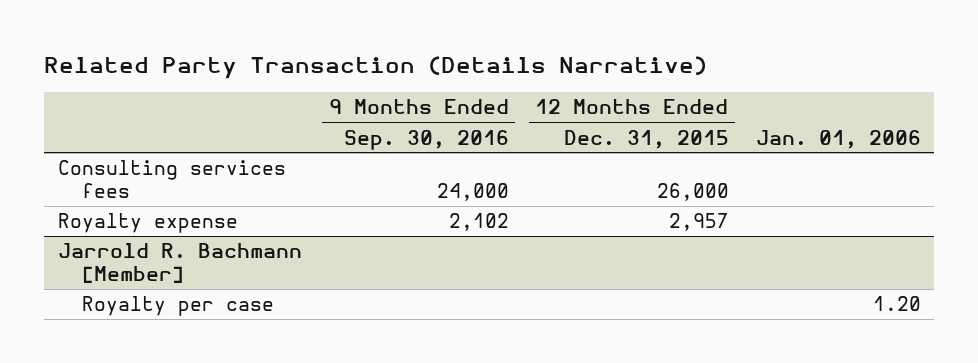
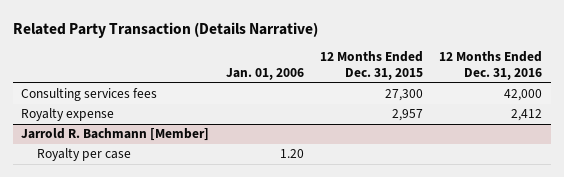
- | 9 Months Ended Sep. 30, 2016 | 12 Months Ended Dec. 31, 2015 | Jan. 01, 2006
+ | Jan. 01, 2006 | 12 Months Ended Dec. 31, 2015 | 12 Months Ended Dec. 31, 2016
- Consulting services fees | 24,000 | 26,000 |
+ Consulting services fees | | 27,300 | 42,000

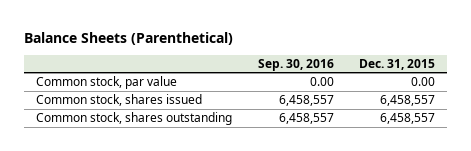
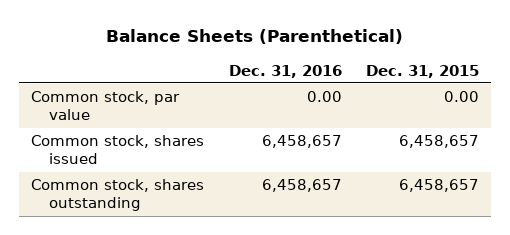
- | Sep. 30, 2016 | Dec. 31, 2015
+ | Dec. 31, 2016 | Dec. 31, 2015
- Common stock, shares issued | 6,458,557 | 6,458,557
- Common stock, shares outstanding | 6,458,557 | 6,458,557
+ Common stock, shares issued | 6,458,657 | 6,458,657
+ Common stock, shares outstanding | 6,458,657 | 6,458,657

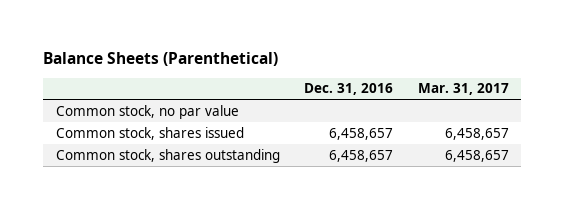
- | Dec. 31, 2016 | Dec. 31, 2015
+ | Dec. 31, 2016 | Mar. 31, 2017
- Common stock, par value | 0.00 | 0.00
+ Common stock, no par value

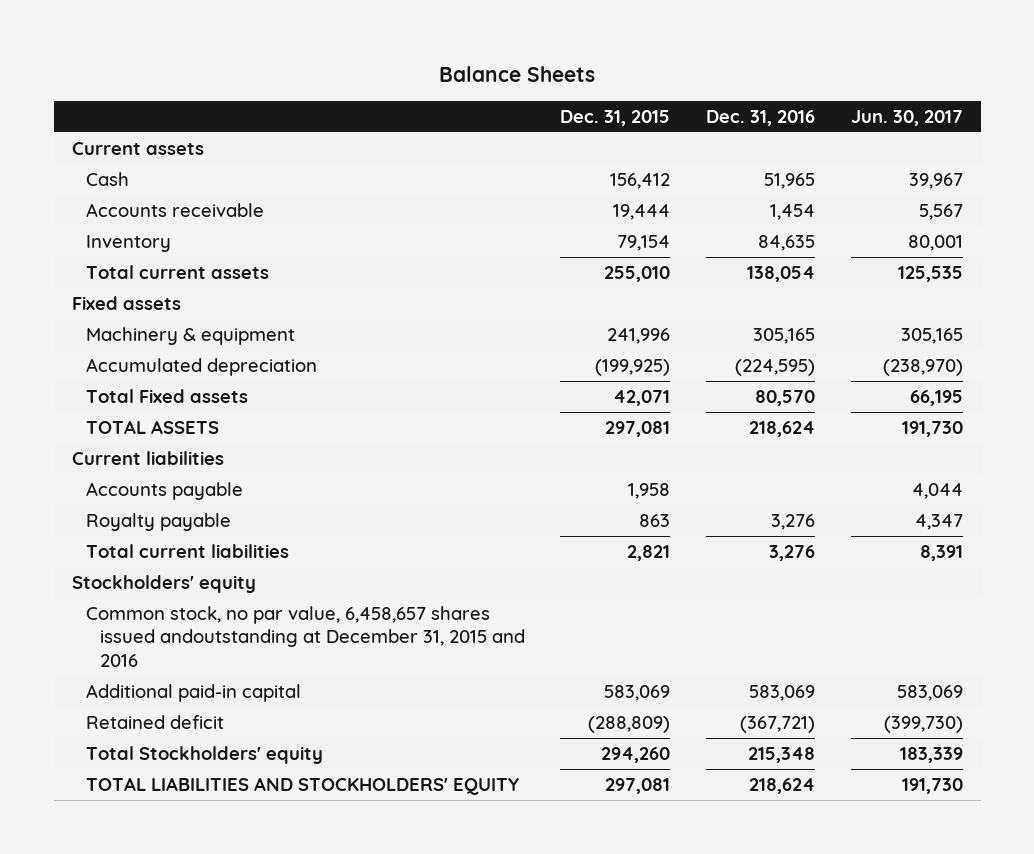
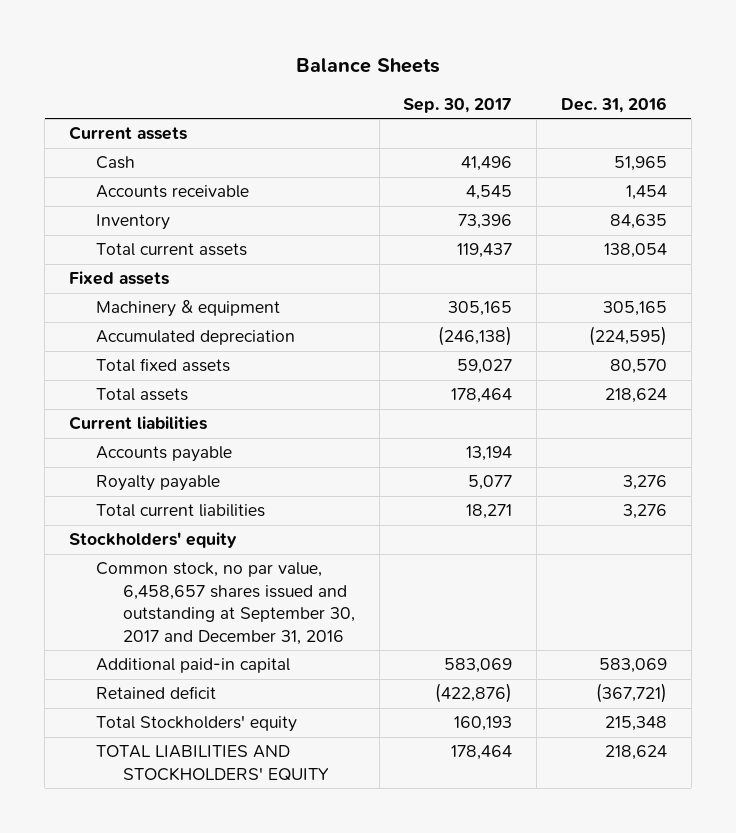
- | Dec. 31, 2015 | Dec. 31, 2016 | Jun. 30, 2017
+ | Sep. 30, 2017 | Dec. 31, 2016
- Total Fixed assets | 42,071 | 80,570 | 66,195
- TOTAL ASSETS | 297,081 | 218,624 | 191,730
+ Total fixed assets | 59,027 | 80,570
+ Total assets | 178,464 | 218,624
- Common stock, no par value, 6,458,657 shares issued andoutstanding at December 31, 2015 and 2016
+ Common stock, no par value, 6,458,657 shares issued and outstanding at September 30, 2017 and December 31, 2016

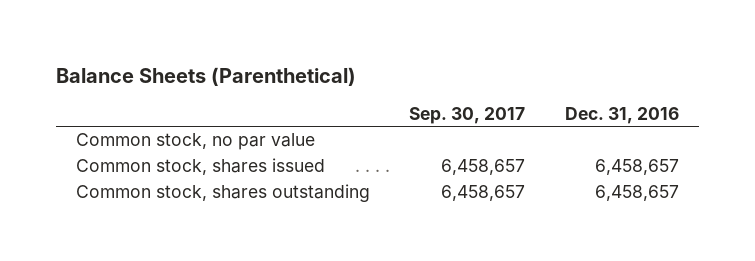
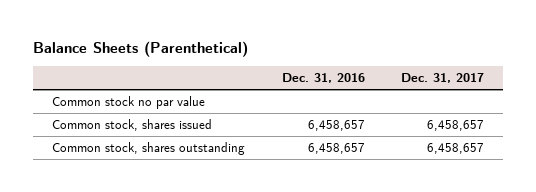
- | Sep. 30, 2017 | Dec. 31, 2016
+ | Dec. 31, 2016 | Dec. 31, 2017
- Common stock, no par value
+ Common stock no par value

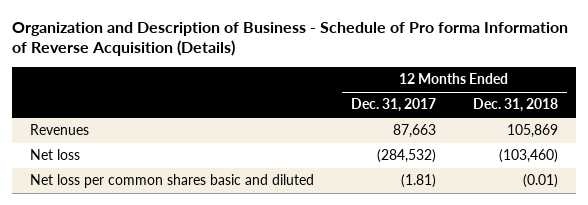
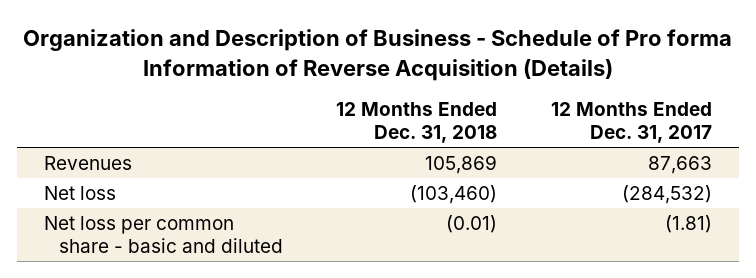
- | 12 Months Ended Dec. 31, 2017 | 12 Months Ended Dec. 31, 2018
+ | 12 Months Ended Dec. 31, 2018 | 12 Months Ended Dec. 31, 2017
- Net loss per common shares basic and diluted | (1.81) | (0.01)
+ Net loss per common share - basic and diluted | (0.01) | (1.81)

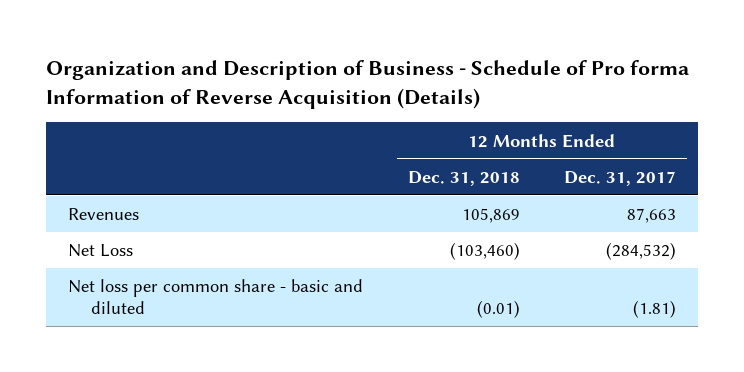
- Net loss | (103,460) | (284,532)
+ Net Loss | (103,460) | (284,532)

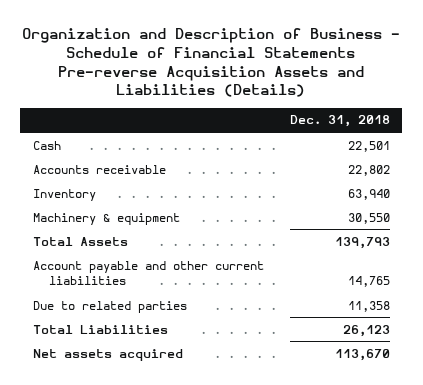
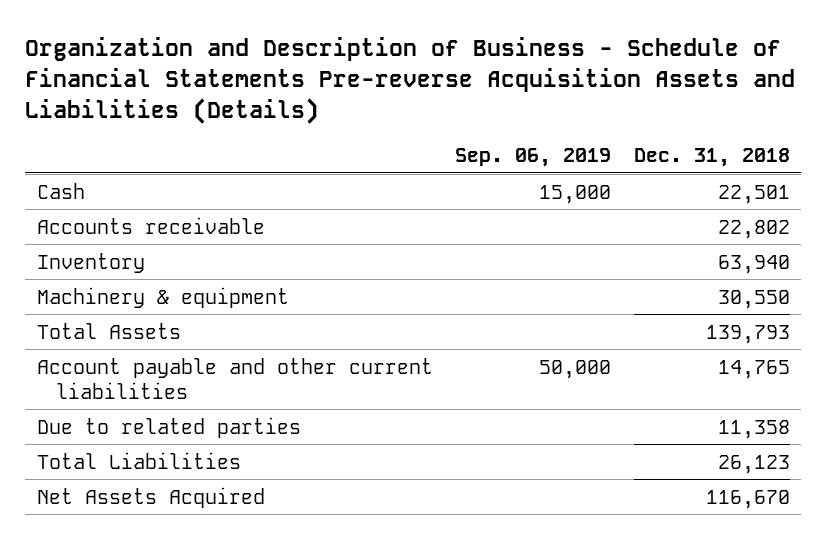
- | Dec. 31, 2018
+ | Sep. 06, 2019 | Dec. 31, 2018
- Net assets acquired | 113,670
+ Net Assets Acquired | | 116,670

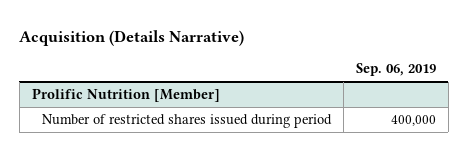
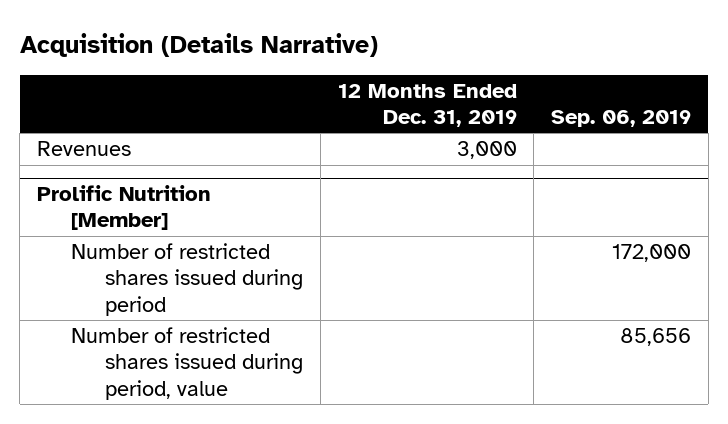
- | Sep. 06, 2019
+ | 12 Months Ended Dec. 31, 2019 | Sep. 06, 2019
+ Revenues | 3,000 |
@ Prolific Nutrition [Member]
- Number of restricted shares issued during period | 400,000
+ Number of restricted shares issued during period | | 172,000
+ Number of restricted shares issued during period, value | | 85,656

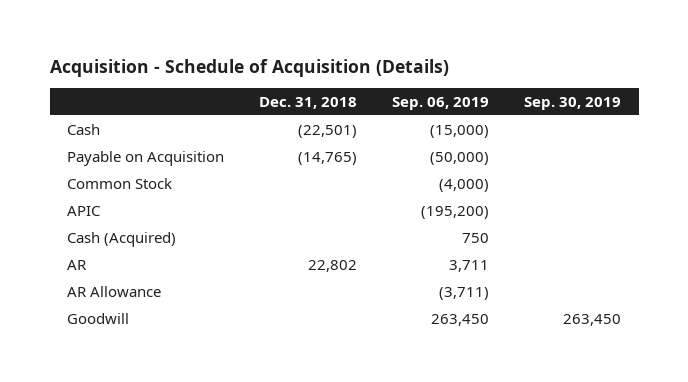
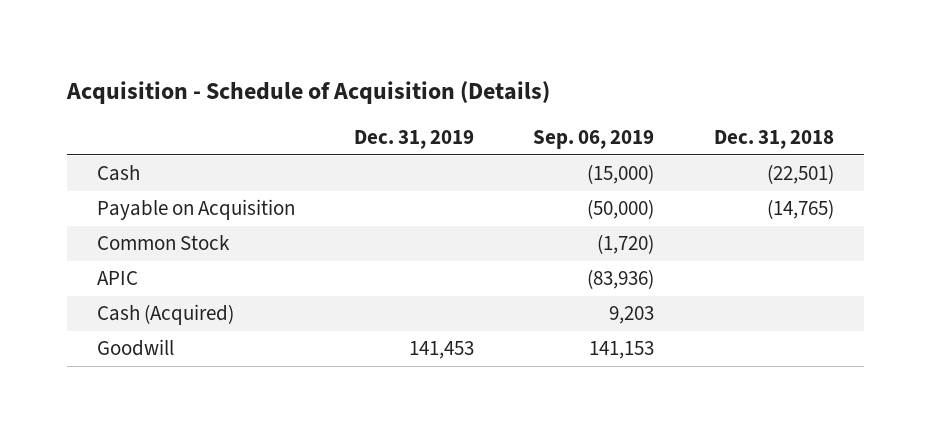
- | Dec. 31, 2018 | Sep. 06, 2019 | Sep. 30, 2019
+ | Dec. 31, 2019 | Sep. 06, 2019 | Dec. 31, 2018
- Common Stock | | (4,000) |
- APIC | | (195,200) |
- Cash (Acquired) | | 750 |
- AR | 22,802 | 3,711 |
- AR Allowance | | (3,711) |
- Goodwill | | 263,450 | 263,450
+ Common Stock | | (1,720) |
+ APIC | | (83,936) |
+ Cash (Acquired) | | 9,203 |
+ Goodwill | 141,453 | 141,153 |

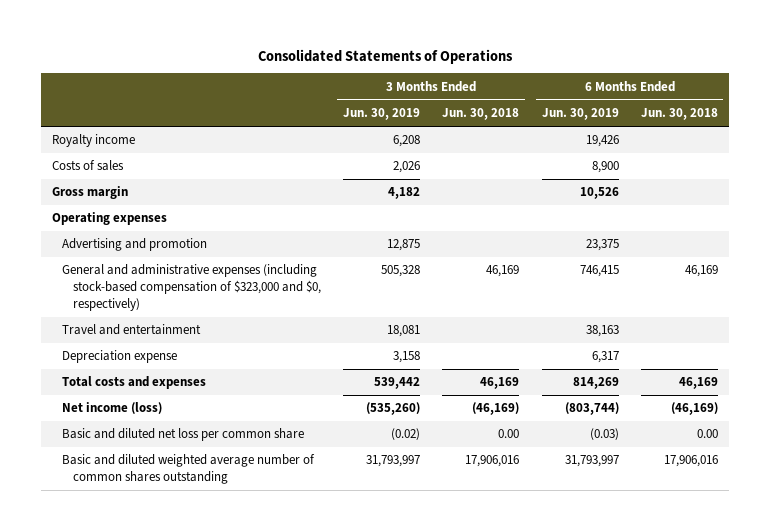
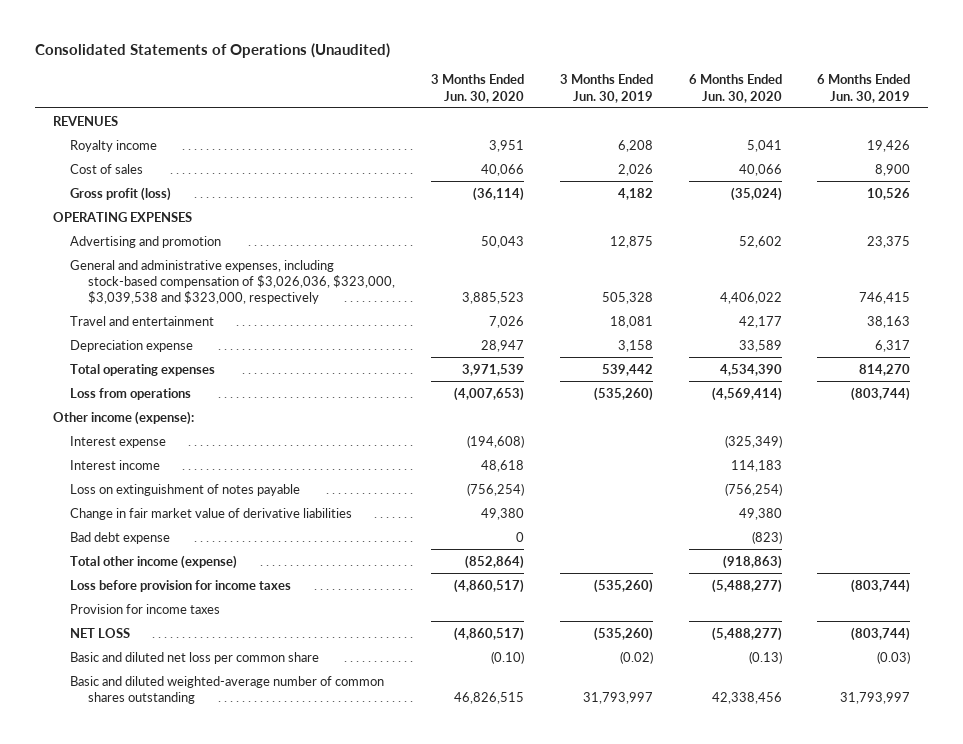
- Consolidated Statements of Operations
+ Consolidated Statements of Operations (Unaudited)
- | 3 Months Ended Jun. 30, 2019 | 3 Months Ended Jun. 30, 2018 | 6 Months Ended Jun. 30, 2019 | 6 Months Ended Jun. 30, 2018
+ | 3 Months Ended Jun. 30, 2020 | 3 Months Ended Jun. 30, 2019 | 6 Months Ended Jun. 30, 2020 | 6 Months Ended Jun. 30, 2019
+ REVENUES
- Costs of sales | 2,026 | | 8,900 |
- Gross margin | 4,182 | | 10,526 |
- Operating expenses
+ Cost of sales | 40,066 | 2,026 | 40,066 | 8,900
+ Gross profit (loss) | (36,114) | 4,182 | (35,024) | 10,526
+ OPERATING EXPENSES
- General and administrative expenses (including stock-based compensation of $323,000 and $0, respectively) | 505,328 | 46,169 | 746,415 | 46,169
+ General and administrative expenses, including stock-based compensation of $3,026,036, $323,000, $3,039,538 and $323,000, respectively | 3,885,523 | 505,328 | 4,406,022 | 746,415
- Total costs and expenses | 539,442 | 46,169 | 814,269 | 46,169
- Net income (loss) | (535,260) | (46,169) | (803,744) | (46,169)
+ Total operating expenses | 3,971,539 | 539,442 | 4,534,390 | 814,270
+ Loss from operations | (4,007,653) | (535,260) | (4,569,414) | (803,744)
+ Other income (expense):
+ Interest expense | (194,608) | | (325,349) |
+ Interest income | 48,618 | | 114,183 |
+ Loss on extinguishment of notes payable | (756,254) | | (756,254) |
+ Change in fair market value of derivative liabilities | 49,380 | | 49,380 |
+ Bad debt expense | 0 | | (823) |
+ Total other income (expense) | (852,864) | | (918,863) |
+ Loss before provision for income taxes | (4,860,517) | (535,260) | (5,488,277) | (803,744)
+ Provision for income taxes
+ NET LOSS | (4,860,517) | (535,260) | (5,488,277) | (803,744)
- Basic and diluted weighted average number of common shares outstanding | 31,793,997 | 17,906,016 | 31,793,997 | 17,906,016
+ Basic and diluted weighted-average number of common shares outstanding | 46,826,515 | 31,793,997 | 42,338,456 | 31,793,997

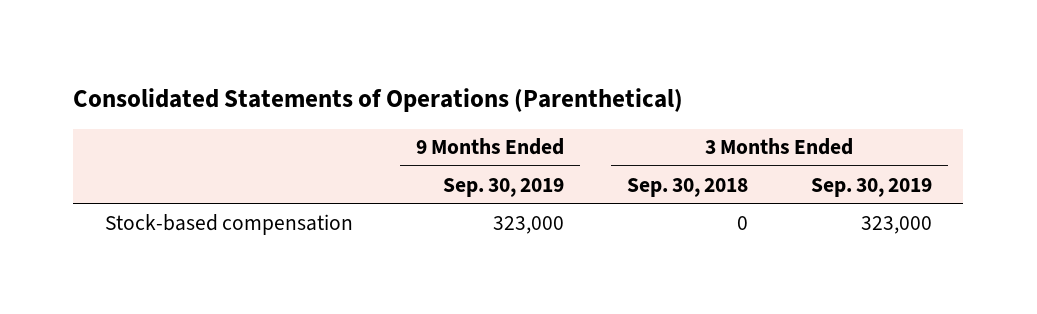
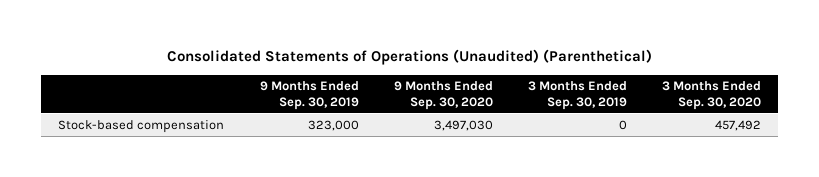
- Consolidated Statements of Operations (Parenthetical)
+ Consolidated Statements of Operations (Unaudited) (Parenthetical)
- | 9 Months Ended Sep. 30, 2019 | 3 Months Ended Sep. 30, 2018 | 3 Months Ended Sep. 30, 2019
+ | 9 Months Ended Sep. 30, 2019 | 9 Months Ended Sep. 30, 2020 | 3 Months Ended Sep. 30, 2019 | 3 Months Ended Sep. 30, 2020
- Stock-based compensation | 323,000 | 0 | 323,000
+ Stock-based compensation | 323,000 | 3,497,030 | 0 | 457,492

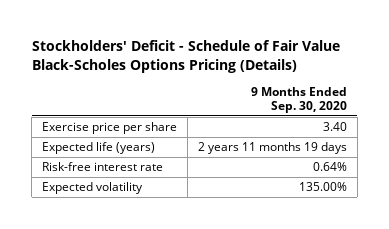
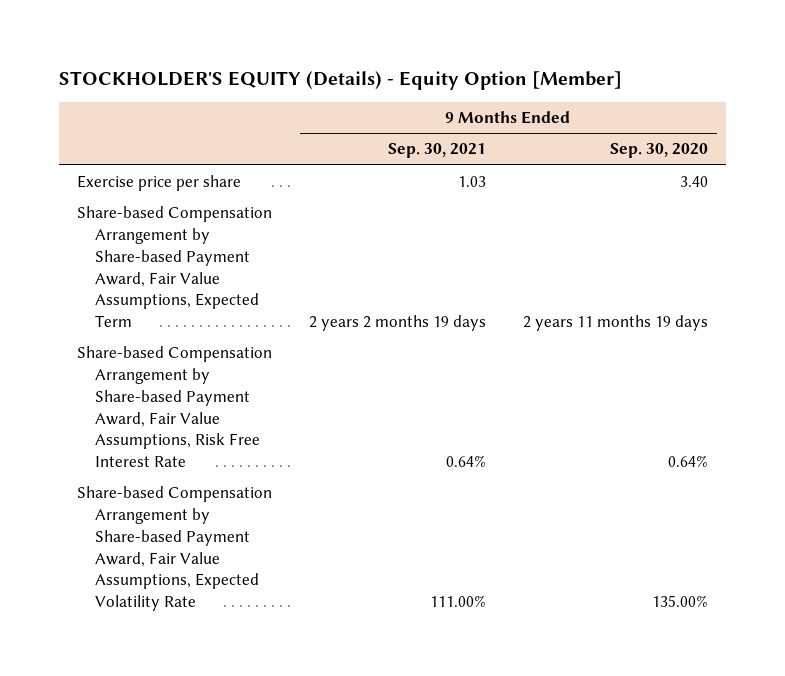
- Stockholders' Deficit - Schedule of Fair Value Black-Scholes Options Pricing (Details)
+ STOCKHOLDER'S EQUITY (Details) - Equity Option [Member]
- | 9 Months Ended Sep. 30, 2020
+ | 9 Months Ended Sep. 30, 2021 | 9 Months Ended Sep. 30, 2020
- Expected life (years) | 2 years 11 months 19 days
- Risk-free interest rate | 0.64%
- Expected volatility | 135.00%
+ Share-based Compensation Arrangement by Share-based Payment Award, Fair Value Assumptions, Expected Term | 2 years 2 months 19 days | 2 years 11 months 19 days
+ Share-based Compensation Arrangement by Share-based Payment Award, Fair Value Assumptions, Risk Free Interest Rate | 0.64% | 0.64%
+ Share-based Compensation Arrangement by Share-based Payment Award, Fair Value Assumptions, Expected Volatility Rate | 111.00% | 135.00%

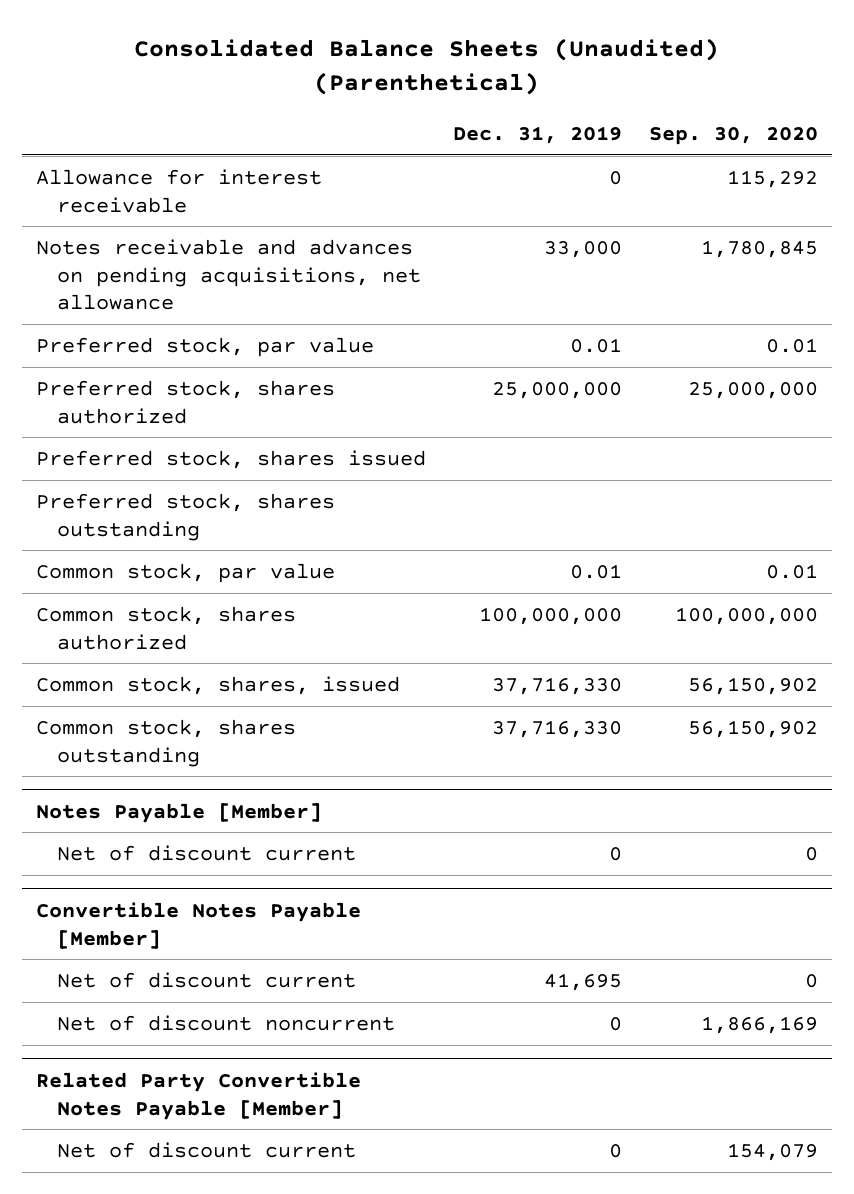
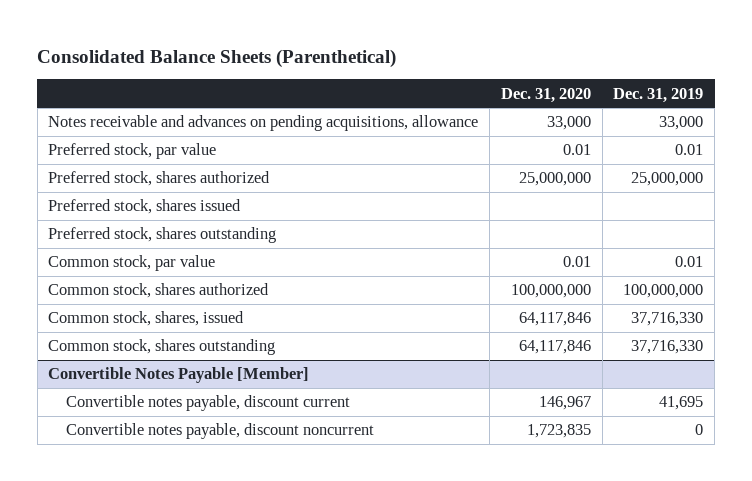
- Consolidated Balance Sheets (Unaudited) (Parenthetical)
+ Consolidated Balance Sheets (Parenthetical)
- | Dec. 31, 2019 | Sep. 30, 2020
+ | Dec. 31, 2020 | Dec. 31, 2019
- Allowance for interest receivable | 0 | 115,292
- Notes receivable and advances on pending acquisitions, net allowance | 33,000 | 1,780,845
+ Notes receivable and advances on pending acquisitions, allowance | 33,000 | 33,000
- Notes Payable [Member]
- Net of discount current | 0 | 0
@ Convertible Notes Payable [Member]
- Net of discount current | 41,695 | 0
- Net of discount noncurrent | 0 | 1,866,169
- Related Party Convertible Notes Payable [Member]
- Net of discount current | 0 | 154,079
@ Convertible Notes Payable [Member]
+ Convertible notes payable, discount current | 146,967 | 41,695
+ Convertible notes payable, discount noncurrent | 1,723,835 | 0

